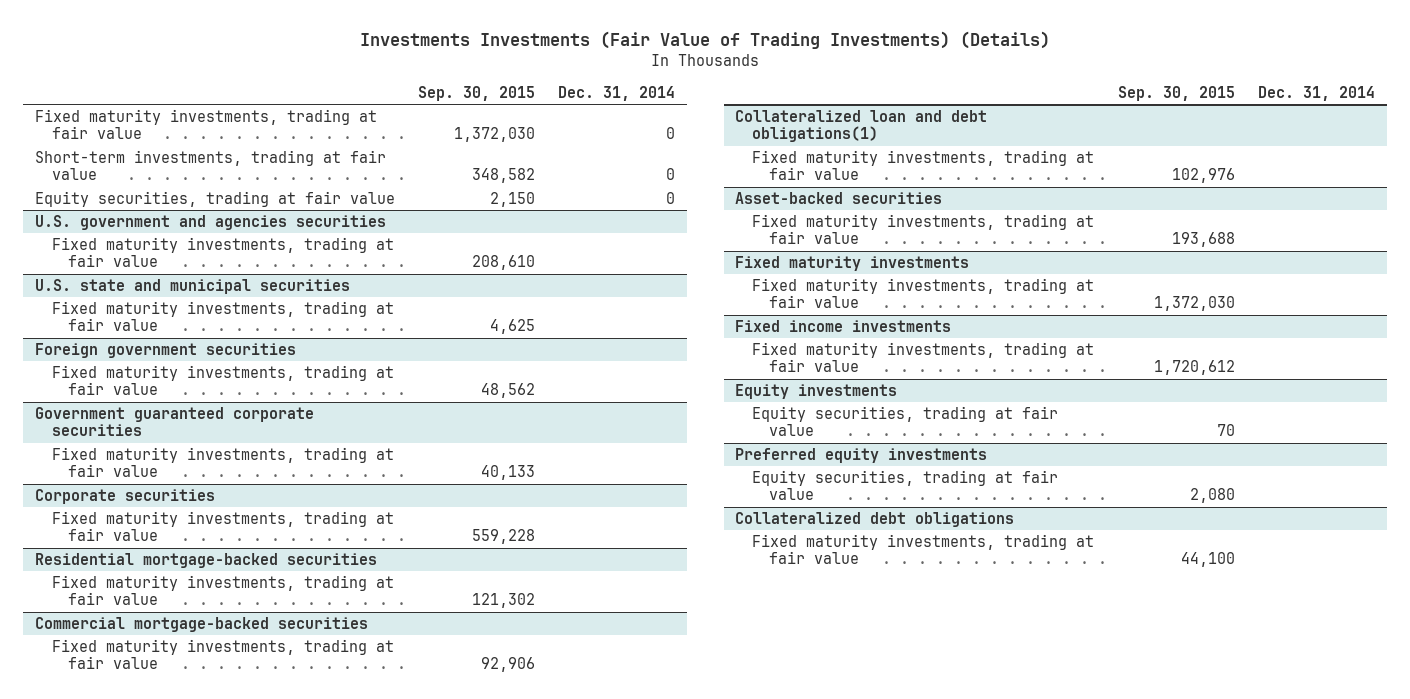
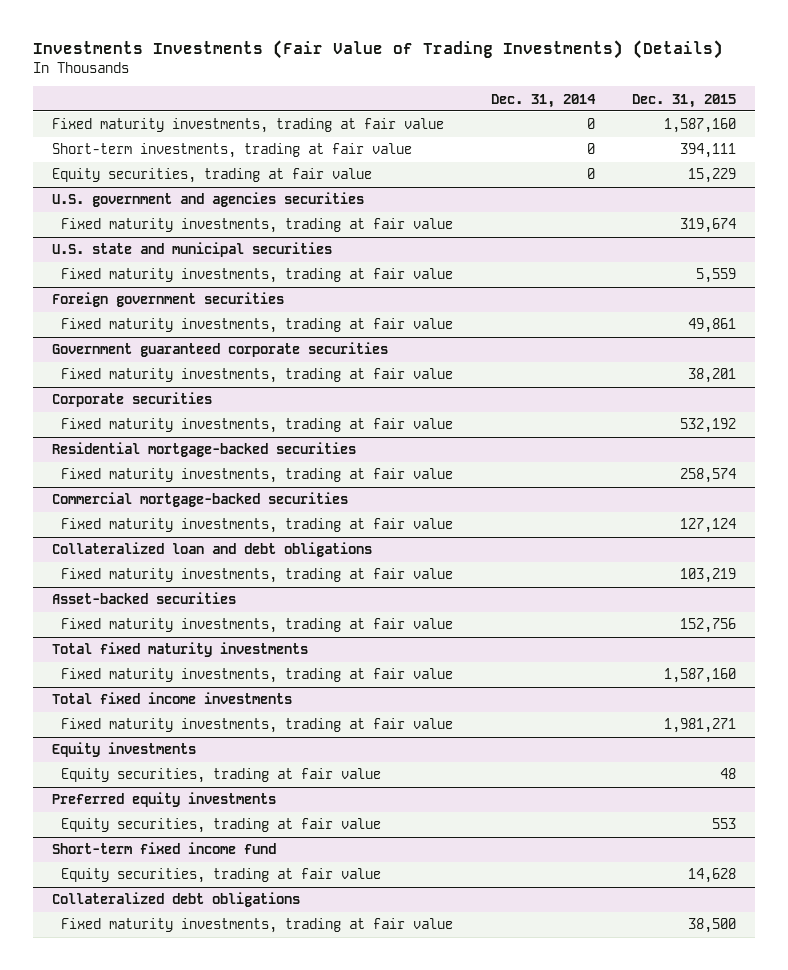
- | Sep. 30, 2015 | Dec. 31, 2014
+ | Dec. 31, 2014 | Dec. 31, 2015
- Collateralized loan and debt obligations(1)
+ Collateralized loan and debt obligations
- Fixed maturity investments
+ Total fixed maturity investments
- Fixed income investments
+ Total fixed income investments
+ Short-term fixed income fund
+ Equity securities, trading at fair value | | 14,628

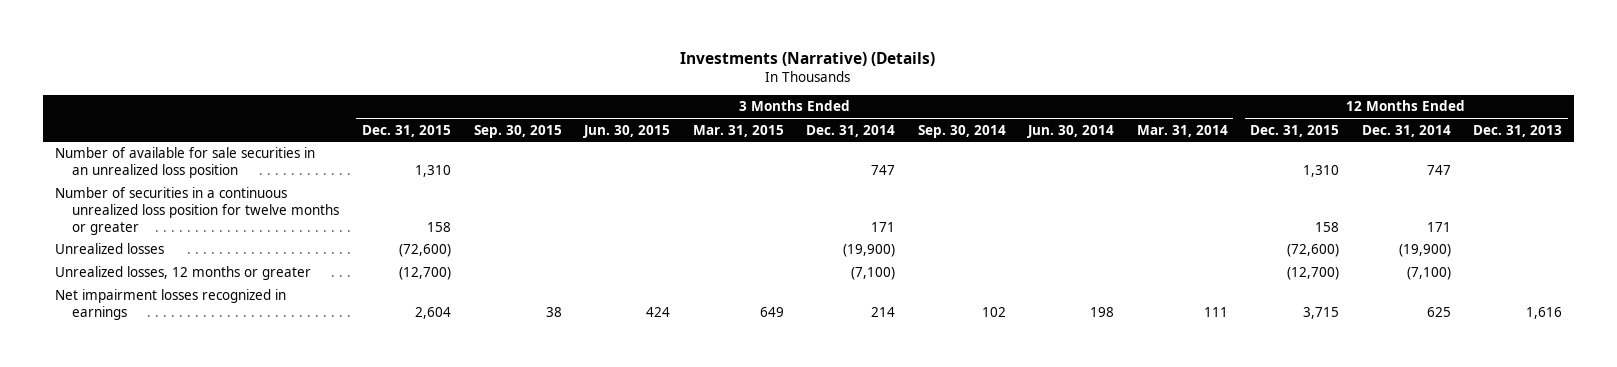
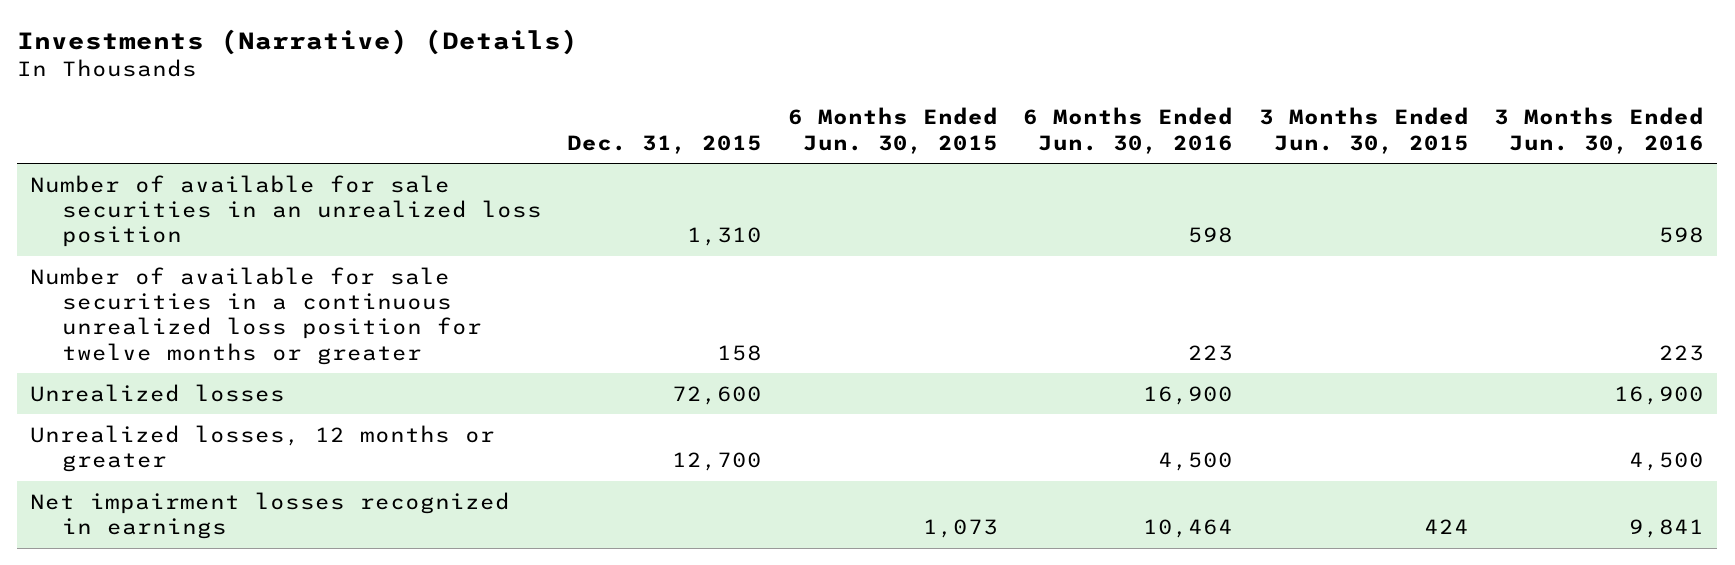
- | 3 Months Ended Dec. 31, 2015 | 3 Months Ended Sep. 30, 2015 | 3 Months Ended Jun. 30, 2015 | 3 Months Ended Mar. 31, 2015 | 3 Months Ended Dec. 31, 2014 | 3 Months Ended Sep. 30, 2014 | 3 Months Ended Jun. 30, 2014 | 3 Months Ended Mar. 31, 2014 | 12 Months Ended Dec. 31, 2015 | 12 Months Ended Dec. 31, 2014 | 12 Months Ended Dec. 31, 2013
+ | Dec. 31, 2015 | 6 Months Ended Jun. 30, 2015 | 6 Months Ended Jun. 30, 2016 | 3 Months Ended Jun. 30, 2015 | 3 Months Ended Jun. 30, 2016
- Number of securities in a continuous unrealized loss position for twelve months or greater | 158 | | | | 171 | | | | 158 | 171 |
+ Number of available for sale securities in a continuous unrealized loss position for twelve months or greater | 158 | | 223 | | 223

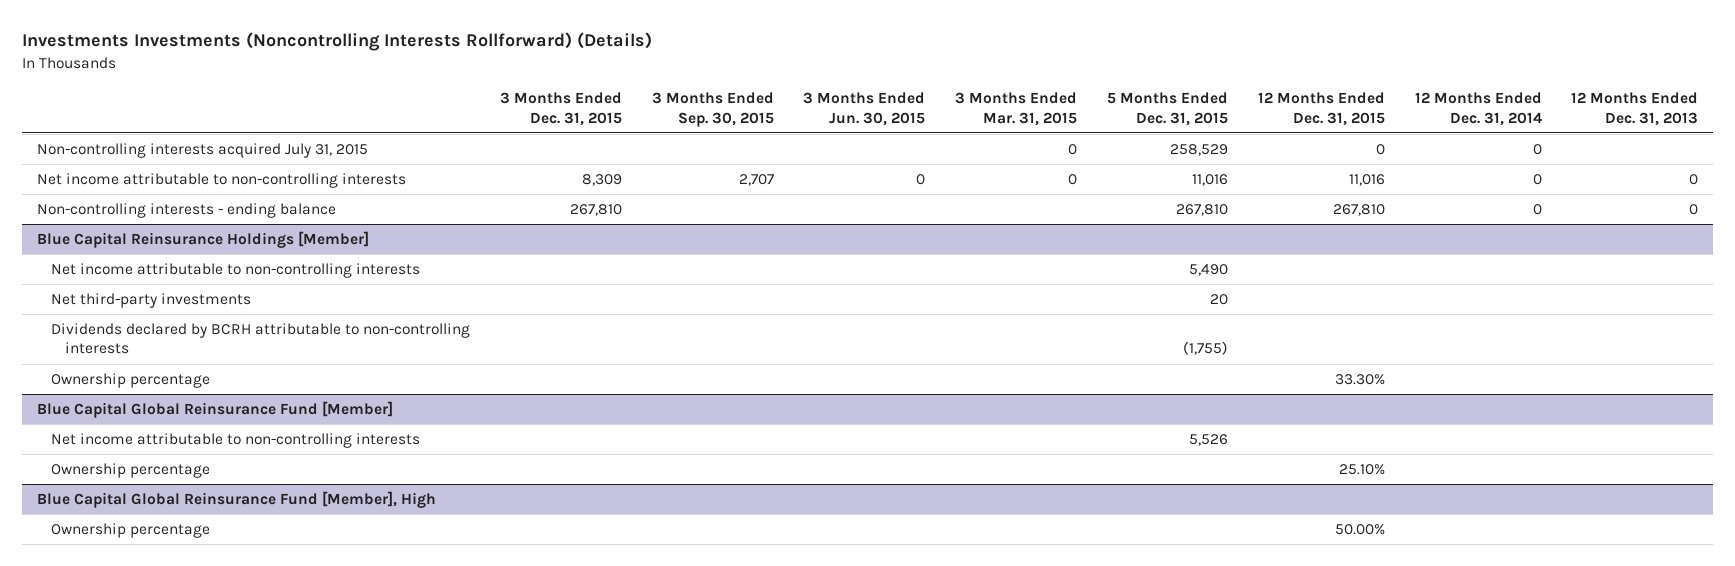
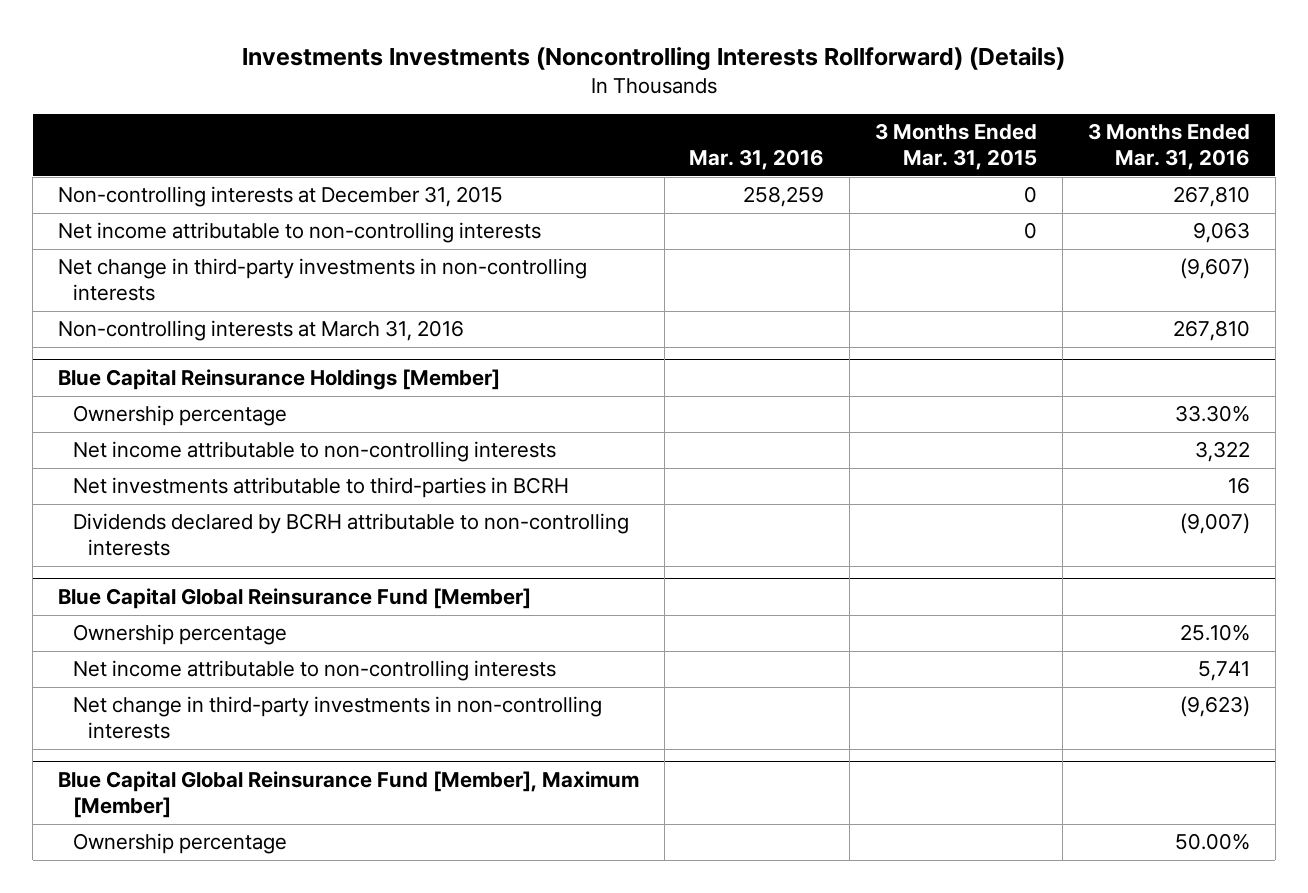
- | 3 Months Ended Dec. 31, 2015 | 3 Months Ended Sep. 30, 2015 | 3 Months Ended Jun. 30, 2015 | 3 Months Ended Mar. 31, 2015 | 5 Months Ended Dec. 31, 2015 | 12 Months Ended Dec. 31, 2015 | 12 Months Ended Dec. 31, 2014 | 12 Months Ended Dec. 31, 2013
+ | Mar. 31, 2016 | 3 Months Ended Mar. 31, 2015 | 3 Months Ended Mar. 31, 2016
- Non-controlling interests acquired July 31, 2015 | | | | 0 | 258,529 | 0 | 0 |
+ Non-controlling interests at December 31, 2015 | 258,259 | 0 | 267,810
- Non-controlling interests - ending balance | 267,810 | | | | 267,810 | 267,810 | 0 | 0
+ Net change in third-party investments in non-controlling interests | | | (9,607)
+ Non-controlling interests at March 31, 2016 | | | 267,810
@ Blue Capital Reinsurance Holdings [Member]
moved up: Ownership percentage | | | 33.30%
- Net third-party investments | | | | | 20 | | |
+ Net investments attributable to third-parties in BCRH | | | 16
- Blue Capital Global Reinsurance Fund [Member], High
@ Blue Capital Global Reinsurance Fund [Member]
moved down: Net income attributable to non-controlling interests | | | 5,741
+ Net change in third-party investments in non-controlling interests | | | (9,623)
+ Blue Capital Global Reinsurance Fund [Member], Maximum [Member]

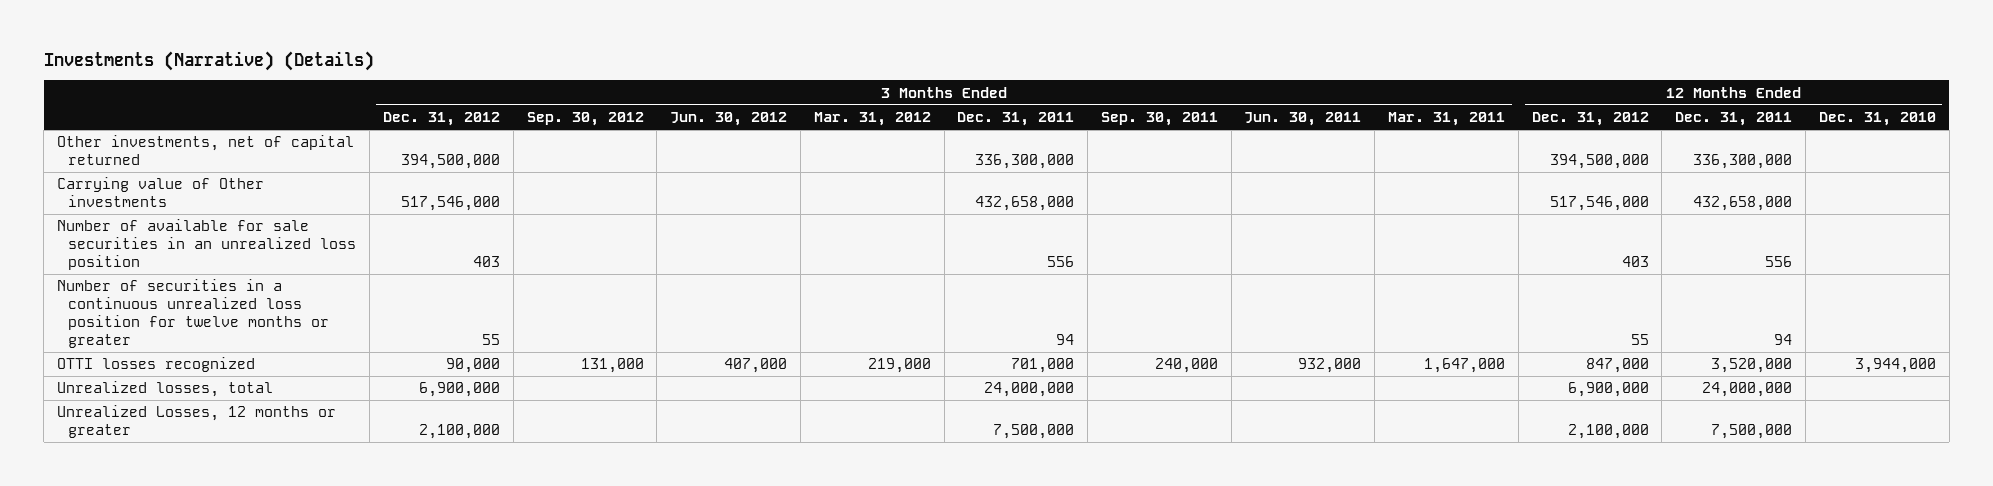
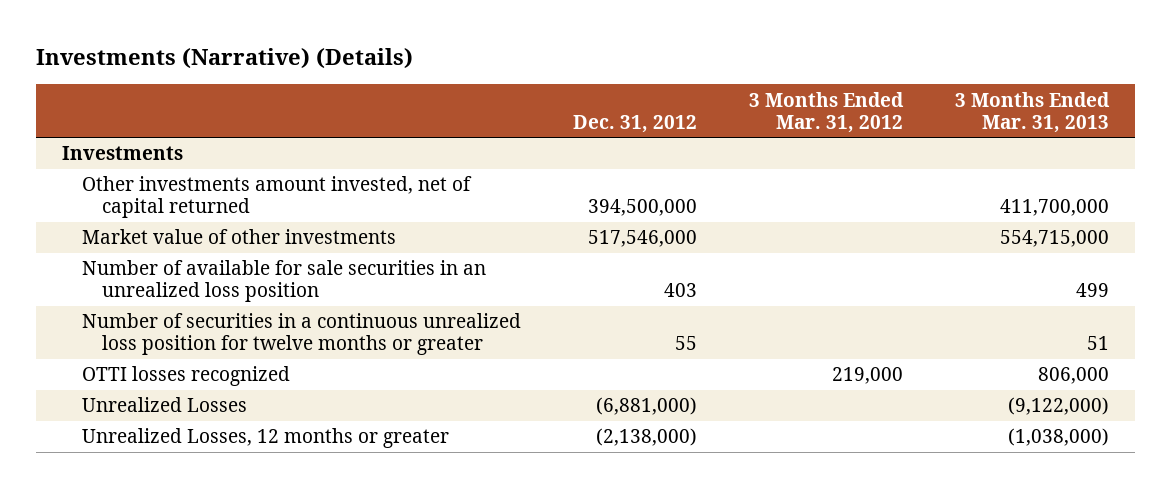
- | 3 Months Ended Dec. 31, 2012 | 3 Months Ended Sep. 30, 2012 | 3 Months Ended Jun. 30, 2012 | 3 Months Ended Mar. 31, 2012 | 3 Months Ended Dec. 31, 2011 | 3 Months Ended Sep. 30, 2011 | 3 Months Ended Jun. 30, 2011 | 3 Months Ended Mar. 31, 2011 | 12 Months Ended Dec. 31, 2012 | 12 Months Ended Dec. 31, 2011 | 12 Months Ended Dec. 31, 2010
+ | Dec. 31, 2012 | 3 Months Ended Mar. 31, 2012 | 3 Months Ended Mar. 31, 2013
- Other investments, net of capital returned | 394,500,000 | | | | 336,300,000 | | | | 394,500,000 | 336,300,000 |
- Carrying value of Other investments | 517,546,000 | | | | 432,658,000 | | | | 517,546,000 | 432,658,000 |
+ Investments
+ Other investments amount invested, net of capital returned | 394,500,000 | | 411,700,000
+ Market value of other investments | 517,546,000 | | 554,715,000
- Unrealized losses, total | 6,900,000 | | | | 24,000,000 | | | | 6,900,000 | 24,000,000 |
+ Unrealized Losses | (6,881,000) | | (9,122,000)

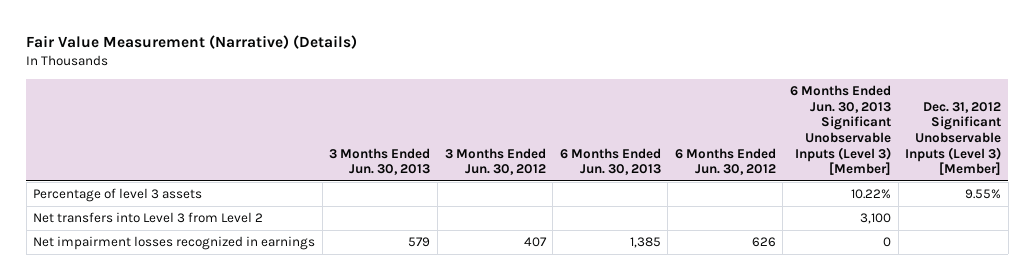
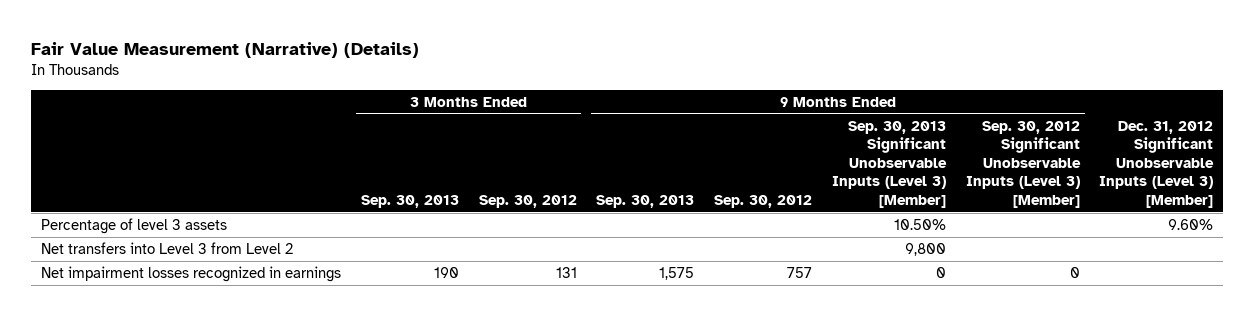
- | 3 Months Ended Jun. 30, 2013 | 3 Months Ended Jun. 30, 2012 | 6 Months Ended Jun. 30, 2013 | 6 Months Ended Jun. 30, 2012 | 6 Months Ended Jun. 30, 2013 Significant Unobservable Inputs (Level 3) [Member] | Dec. 31, 2012 Significant Unobservable Inputs (Level 3) [Member]
+ | 3 Months Ended Sep. 30, 2013 | 3 Months Ended Sep. 30, 2012 | 9 Months Ended Sep. 30, 2013 | 9 Months Ended Sep. 30, 2012 | 9 Months Ended Sep. 30, 2013 Significant Unobservable Inputs (Level 3) [Member] | 9 Months Ended Sep. 30, 2012 Significant Unobservable Inputs (Level 3) [Member] | Dec. 31, 2012 Significant Unobservable Inputs (Level 3) [Member]
- Percentage of level 3 assets | | | | | 10.22% | 9.55%
+ Percentage of level 3 assets | | | | | 10.50% | | 9.60%

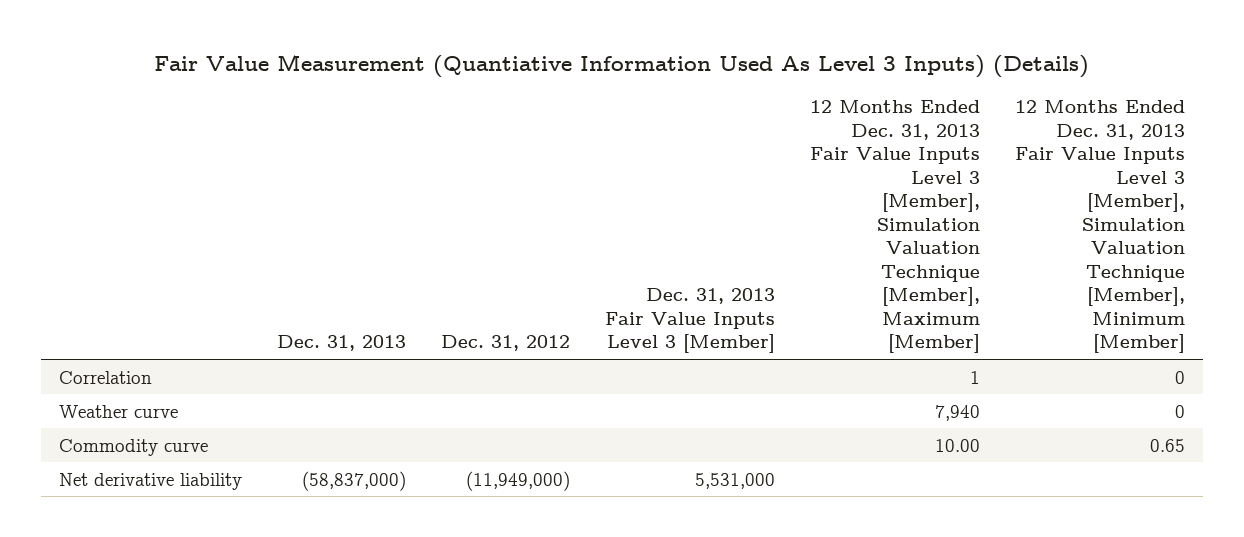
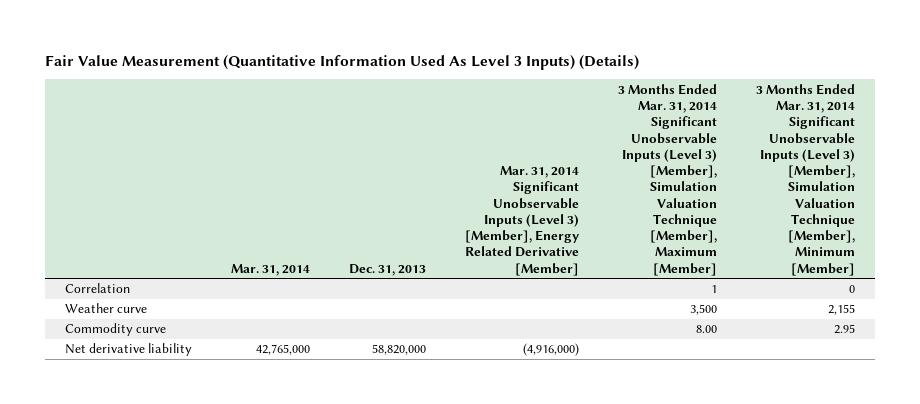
- Fair Value Measurement (Quantiative Information Used As Level 3 Inputs) (Details)
+ Fair Value Measurement (Quantitative Information Used As Level 3 Inputs) (Details)
- | Dec. 31, 2013 | Dec. 31, 2012 | Dec. 31, 2013 Fair Value Inputs Level 3 [Member] | 12 Months Ended Dec. 31, 2013 Fair Value Inputs Level 3 [Member], Simulation Valuation Technique [Member], Maximum [Member] | 12 Months Ended Dec. 31, 2013 Fair Value Inputs Level 3 [Member], Simulation Valuation Technique [Member], Minimum [Member]
+ | Mar. 31, 2014 | Dec. 31, 2013 | Mar. 31, 2014 Significant Unobservable Inputs (Level 3) [Member], Energy Related Derivative [Member] | 3 Months Ended Mar. 31, 2014 Significant Unobservable Inputs (Level 3) [Member], Simulation Valuation Technique [Member], Maximum [Member] | 3 Months Ended Mar. 31, 2014 Significant Unobservable Inputs (Level 3) [Member], Simulation Valuation Technique [Member], Minimum [Member]
- Net derivative liability | (58,837,000) | (11,949,000) | 5,531,000 | |
+ Net derivative liability | 42,765,000 | 58,820,000 | (4,916,000) | |

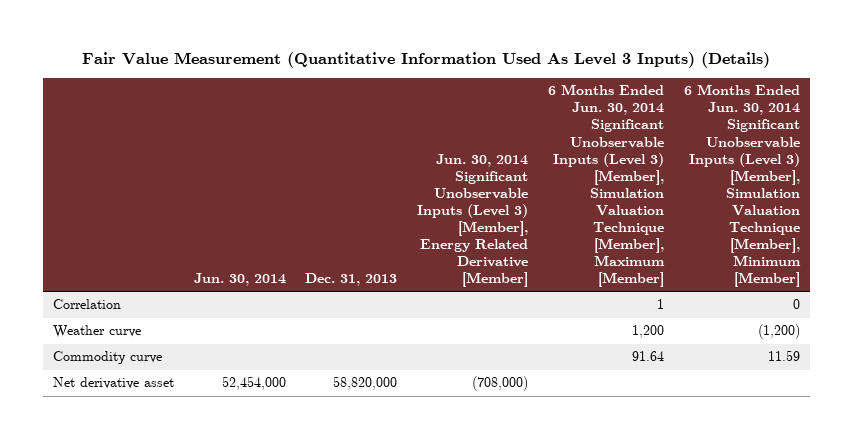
- | Mar. 31, 2014 | Dec. 31, 2013 | Mar. 31, 2014 Significant Unobservable Inputs (Level 3) [Member], Energy Related Derivative [Member] | 3 Months Ended Mar. 31, 2014 Significant Unobservable Inputs (Level 3) [Member], Simulation Valuation Technique [Member], Maximum [Member] | 3 Months Ended Mar. 31, 2014 Significant Unobservable Inputs (Level 3) [Member], Simulation Valuation Technique [Member], Minimum [Member]
+ | Jun. 30, 2014 | Dec. 31, 2013 | Jun. 30, 2014 Significant Unobservable Inputs (Level 3) [Member], Energy Related Derivative [Member] | 6 Months Ended Jun. 30, 2014 Significant Unobservable Inputs (Level 3) [Member], Simulation Valuation Technique [Member], Maximum [Member] | 6 Months Ended Jun. 30, 2014 Significant Unobservable Inputs (Level 3) [Member], Simulation Valuation Technique [Member], Minimum [Member]
- Net derivative liability | 42,765,000 | 58,820,000 | (4,916,000) | |
+ Net derivative asset | 52,454,000 | 58,820,000 | (708,000) | |

